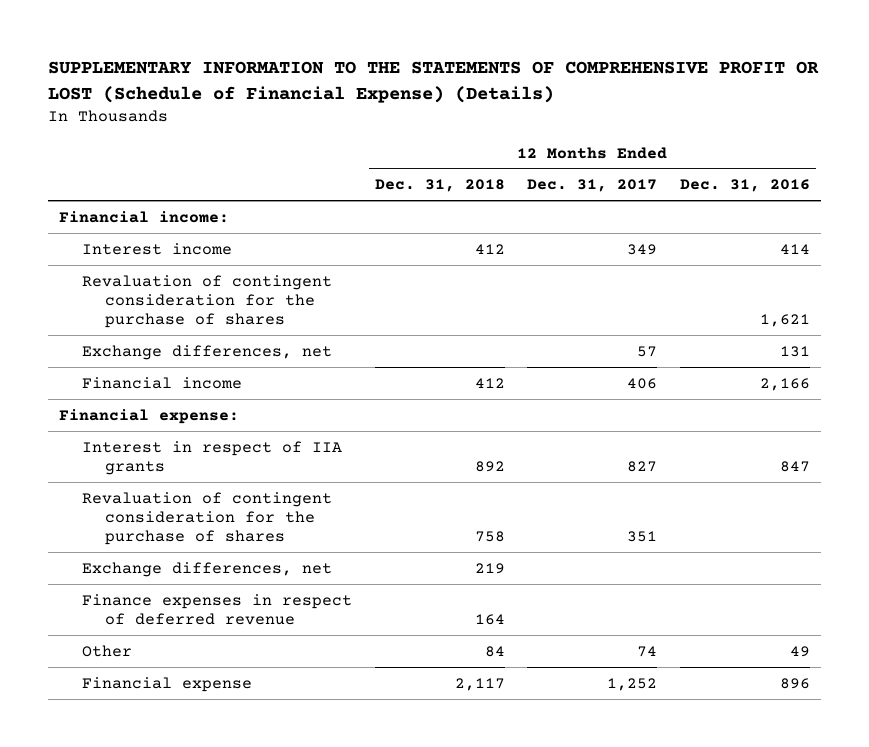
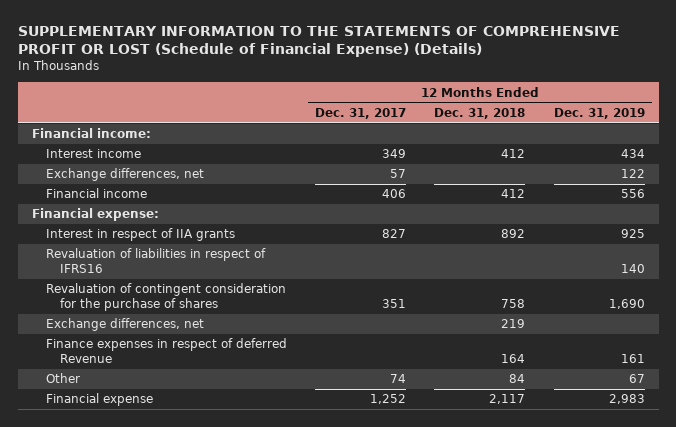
- | 12 Months Ended Dec. 31, 2018 | 12 Months Ended Dec. 31, 2017 | 12 Months Ended Dec. 31, 2016
+ | 12 Months Ended Dec. 31, 2017 | 12 Months Ended Dec. 31, 2018 | 12 Months Ended Dec. 31, 2019
- Revaluation of contingent consideration for the purchase of shares | | | 1,621
+ Revaluation of liabilities in respect of IFRS16 | | | 140
- Finance expenses in respect of deferred revenue | 164 | |
+ Finance expenses in respect of deferred Revenue | | 164 | 161

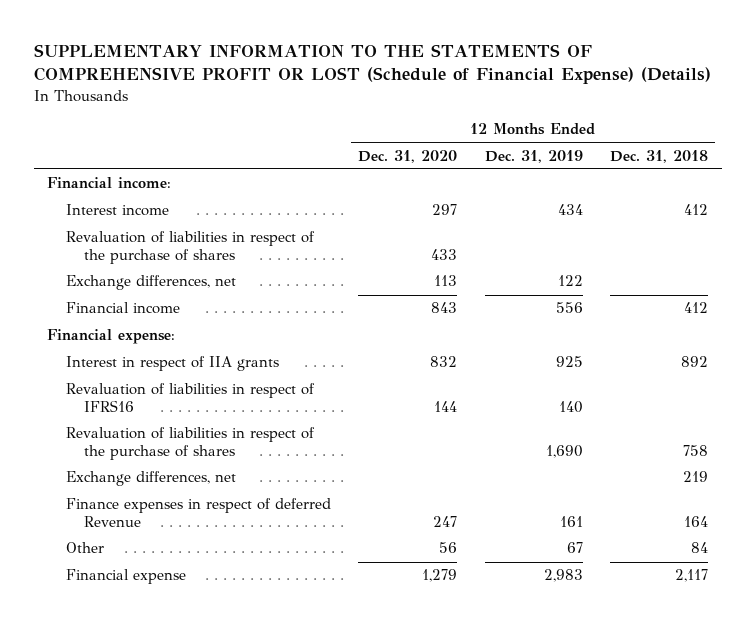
- | 12 Months Ended Dec. 31, 2017 | 12 Months Ended Dec. 31, 2018 | 12 Months Ended Dec. 31, 2019
+ | 12 Months Ended Dec. 31, 2020 | 12 Months Ended Dec. 31, 2019 | 12 Months Ended Dec. 31, 2018
+ Revaluation of liabilities in respect of the purchase of shares | 433 | |
- Revaluation of contingent consideration for the purchase of shares | 351 | 758 | 1,690
+ Revaluation of liabilities in respect of the purchase of shares | | 1,690 | 758

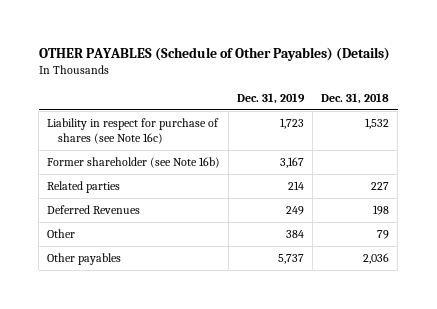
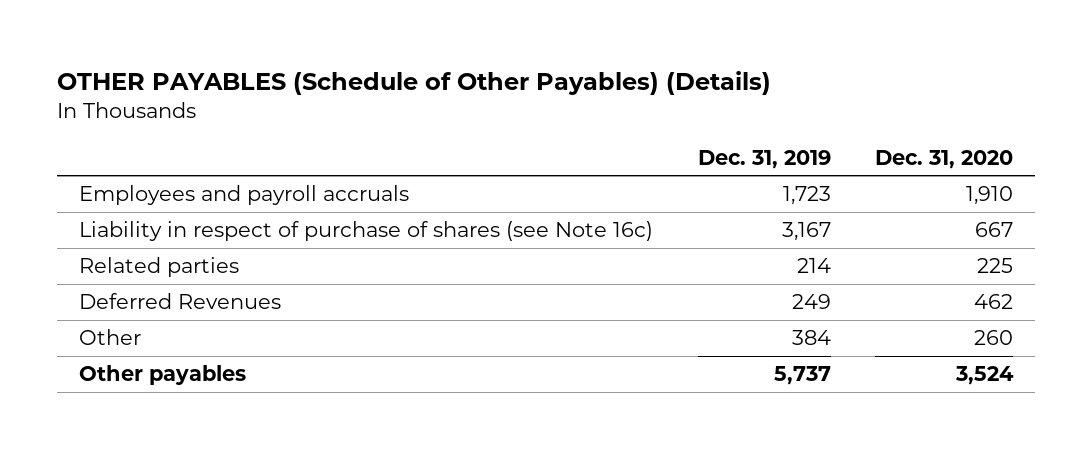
- | Dec. 31, 2019 | Dec. 31, 2018
+ | Dec. 31, 2019 | Dec. 31, 2020
- Liability in respect for purchase of shares (see Note 16c) | 1,723 | 1,532
- Former shareholder (see Note 16b) | 3,167 |
+ Employees and payroll accruals | 1,723 | 1,910
+ Liability in respect of purchase of shares (see Note 16c) | 3,167 | 667

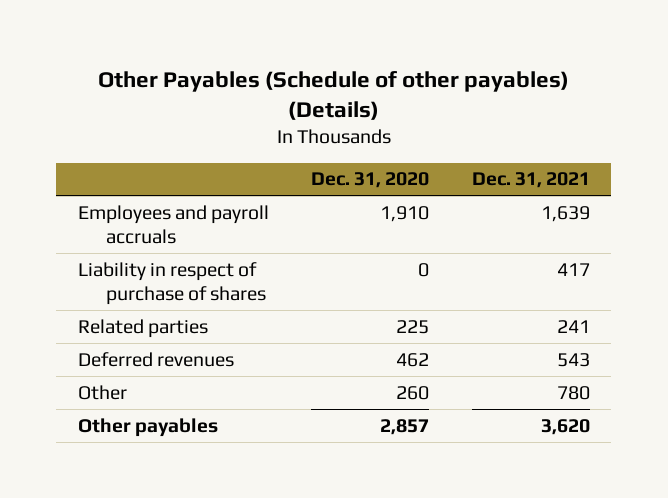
- OTHER PAYABLES (Schedule of Other Payables) (Details)
+ Other Payables (Schedule of other payables) (Details)
- | Dec. 31, 2019 | Dec. 31, 2020
+ | Dec. 31, 2020 | Dec. 31, 2021
- Liability in respect of purchase of shares (see Note 16c) | 3,167 | 667
+ Liability in respect of purchase of shares | 0 | 417
- Deferred Revenues | 249 | 462
+ Deferred revenues | 462 | 543
- Other payables | 5,737 | 3,524
+ Other payables | 2,857 | 3,620

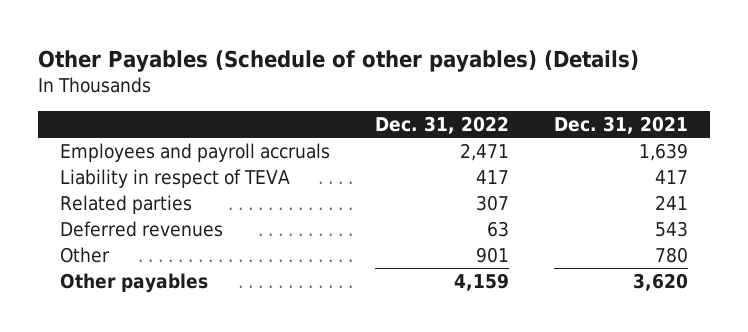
- | Dec. 31, 2020 | Dec. 31, 2021
+ | Dec. 31, 2022 | Dec. 31, 2021
- Liability in respect of purchase of shares | 0 | 417
+ Liability in respect of TEVA | 417 | 417

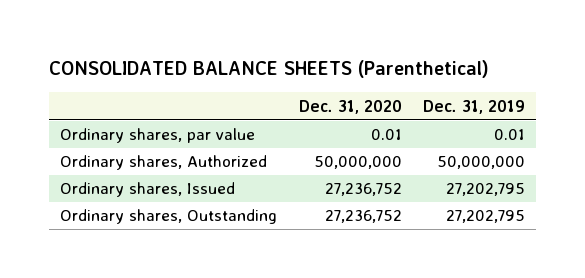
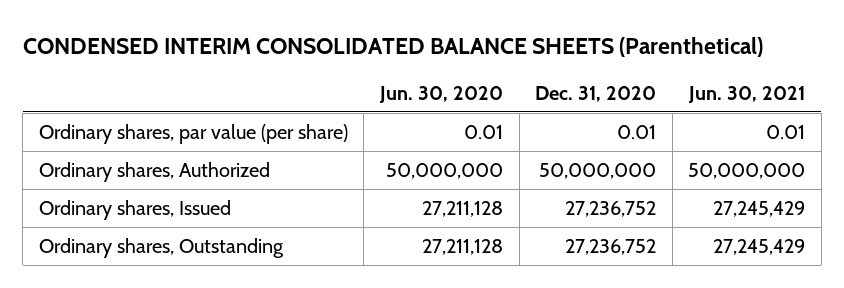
- CONSOLIDATED BALANCE SHEETS (Parenthetical)
+ CONDENSED INTERIM CONSOLIDATED BALANCE SHEETS (Parenthetical)
- | Dec. 31, 2020 | Dec. 31, 2019
+ | Jun. 30, 2020 | Dec. 31, 2020 | Jun. 30, 2021
- Ordinary shares, par value | 0.01 | 0.01
+ Ordinary shares, par value (per share) | 0.01 | 0.01 | 0.01

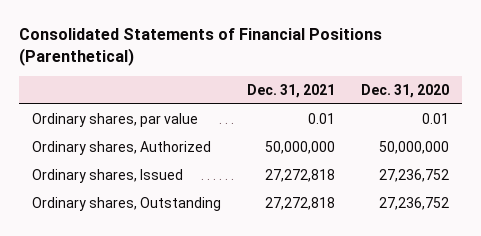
- CONDENSED INTERIM CONSOLIDATED BALANCE SHEETS (Parenthetical)
+ Consolidated Statements of Financial Positions (Parenthetical)
- | Jun. 30, 2020 | Dec. 31, 2020 | Jun. 30, 2021
+ | Dec. 31, 2021 | Dec. 31, 2020
- Ordinary shares, par value (per share) | 0.01 | 0.01 | 0.01
+ Ordinary shares, par value | 0.01 | 0.01

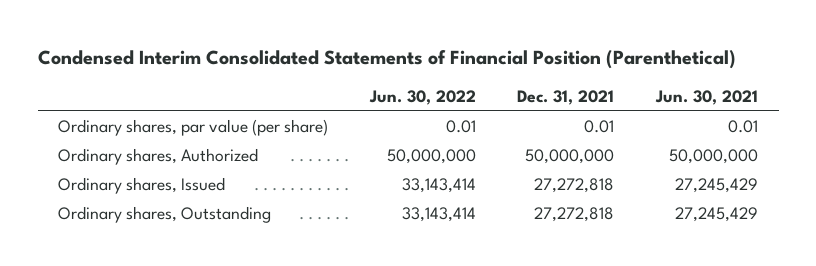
- Consolidated Statements of Financial Positions (Parenthetical)
+ Condensed Interim Consolidated Statements of Financial Position (Parenthetical)
- | Dec. 31, 2021 | Dec. 31, 2020
+ | Jun. 30, 2022 | Dec. 31, 2021 | Jun. 30, 2021
- Ordinary shares, par value | 0.01 | 0.01
+ Ordinary shares, par value (per share) | 0.01 | 0.01 | 0.01

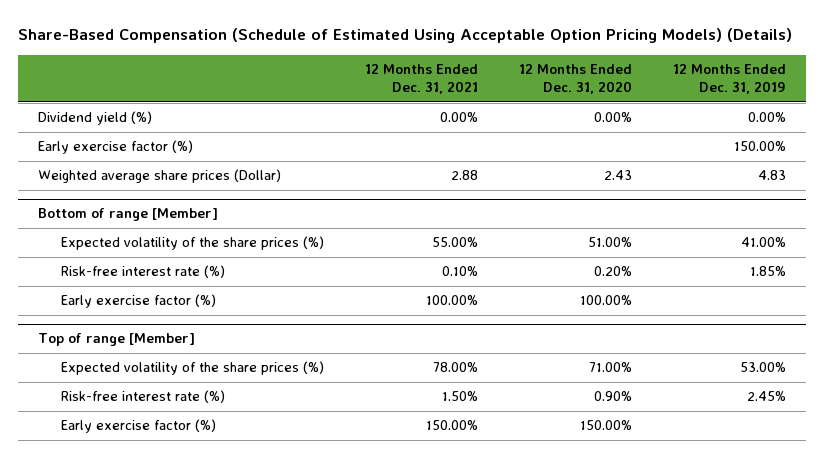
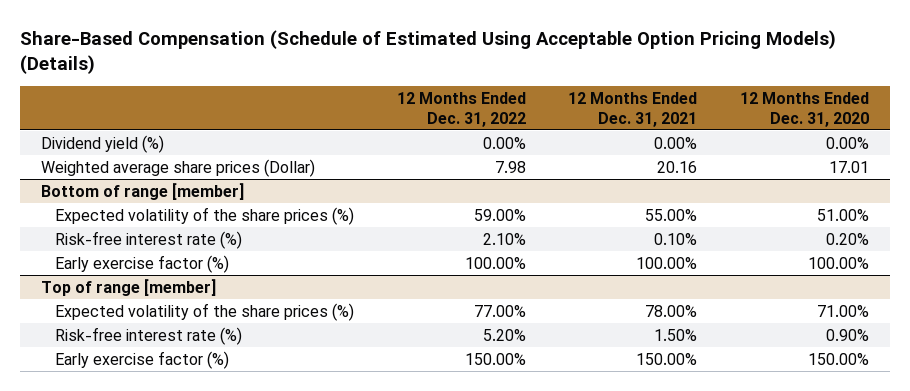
- | 12 Months Ended Dec. 31, 2021 | 12 Months Ended Dec. 31, 2020 | 12 Months Ended Dec. 31, 2019
+ | 12 Months Ended Dec. 31, 2022 | 12 Months Ended Dec. 31, 2021 | 12 Months Ended Dec. 31, 2020
- Early exercise factor (%) | | | 150.00%
- Weighted average share prices (Dollar) | 2.88 | 2.43 | 4.83
- Bottom of range [Member]
+ Weighted average share prices (Dollar) | 7.98 | 20.16 | 17.01
+ Bottom of range [member]
- Top of range [Member]
+ Top of range [member]

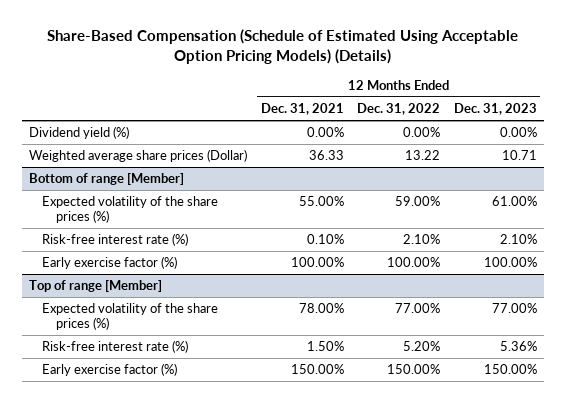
- | 12 Months Ended Dec. 31, 2022 | 12 Months Ended Dec. 31, 2021 | 12 Months Ended Dec. 31, 2020
+ | 12 Months Ended Dec. 31, 2021 | 12 Months Ended Dec. 31, 2022 | 12 Months Ended Dec. 31, 2023
- Weighted average share prices (Dollar) | 7.98 | 20.16 | 17.01
- Bottom of range [member]
+ Weighted average share prices (Dollar) | 36.33 | 13.22 | 10.71
+ Bottom of range [Member]
- Top of range [member]
+ Top of range [Member]

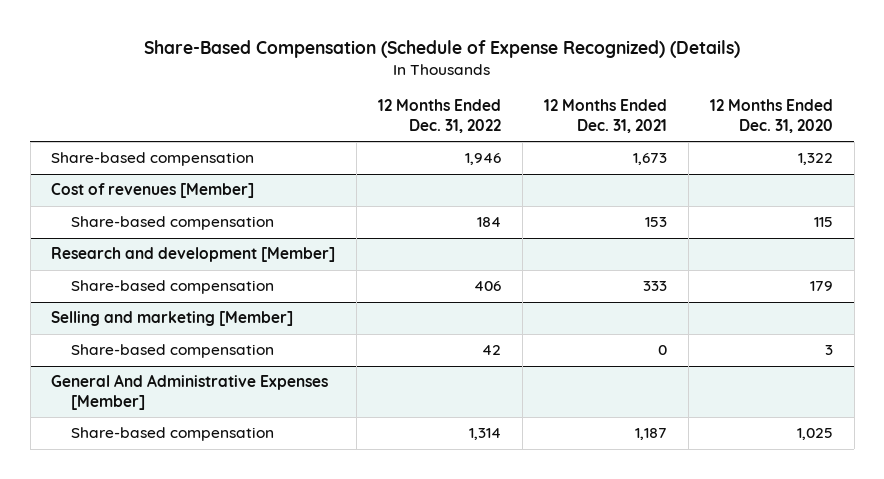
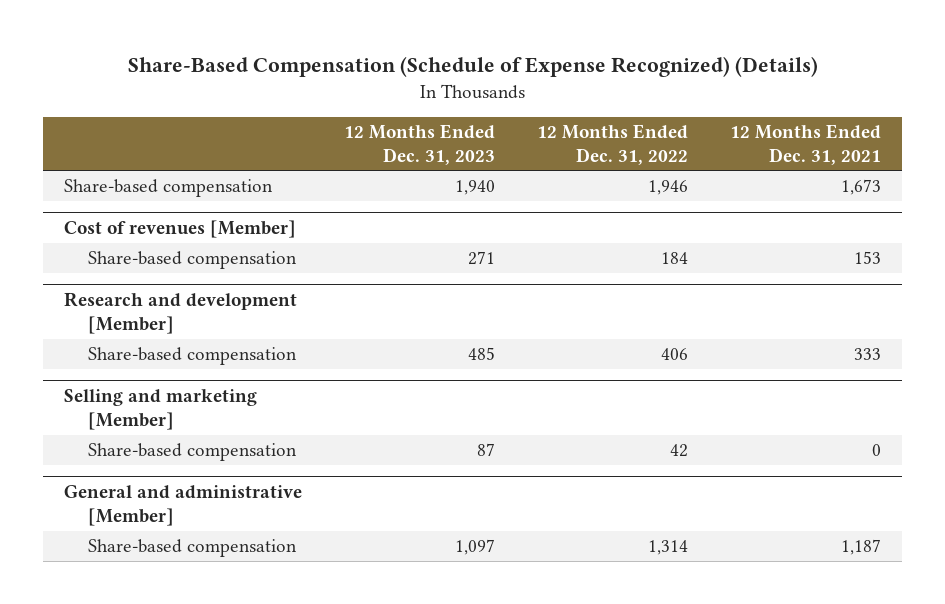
- | 12 Months Ended Dec. 31, 2022 | 12 Months Ended Dec. 31, 2021 | 12 Months Ended Dec. 31, 2020
+ | 12 Months Ended Dec. 31, 2023 | 12 Months Ended Dec. 31, 2022 | 12 Months Ended Dec. 31, 2021
- General And Administrative Expenses [Member]
+ General and administrative [Member]

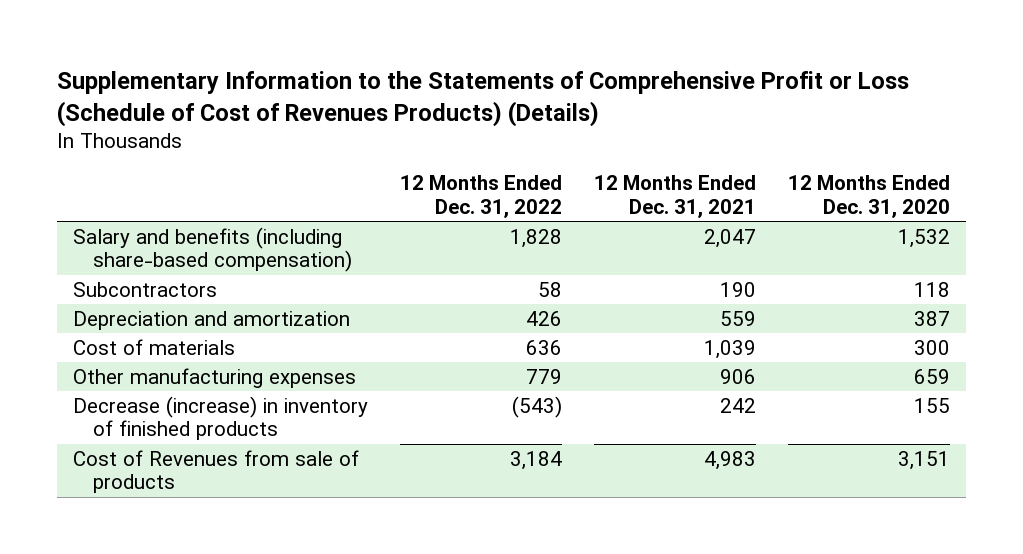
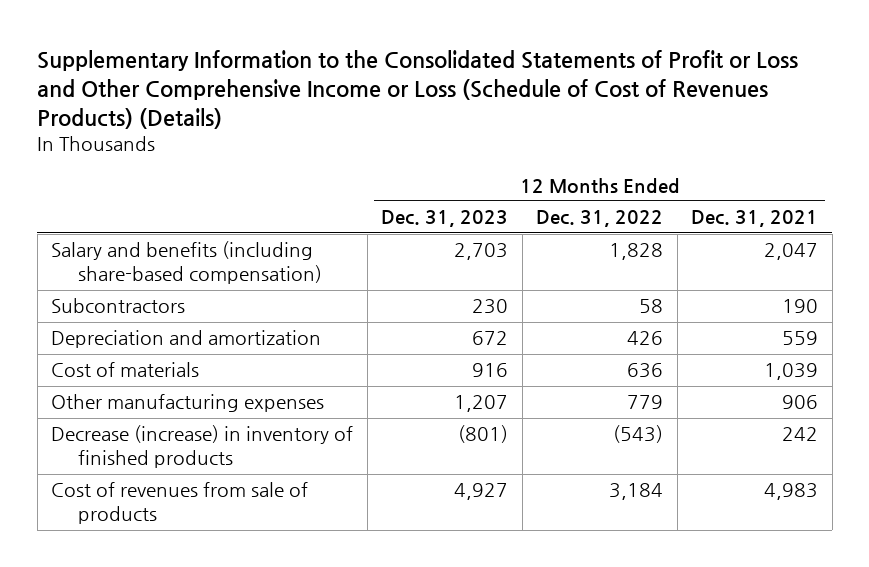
- Supplementary Information to the Statements of Comprehensive Profit or Loss (Schedule of Cost of Revenues Products) (Details)
+ Supplementary Information to the Consolidated Statements of Profit or Loss and Other Comprehensive Income or Loss (Schedule of Cost of Revenues Products) (Details)
- | 12 Months Ended Dec. 31, 2022 | 12 Months Ended Dec. 31, 2021 | 12 Months Ended Dec. 31, 2020
+ | 12 Months Ended Dec. 31, 2023 | 12 Months Ended Dec. 31, 2022 | 12 Months Ended Dec. 31, 2021
- Cost of Revenues from sale of products | 3,184 | 4,983 | 3,151
+ Cost of revenues from sale of products | 4,927 | 3,184 | 4,983

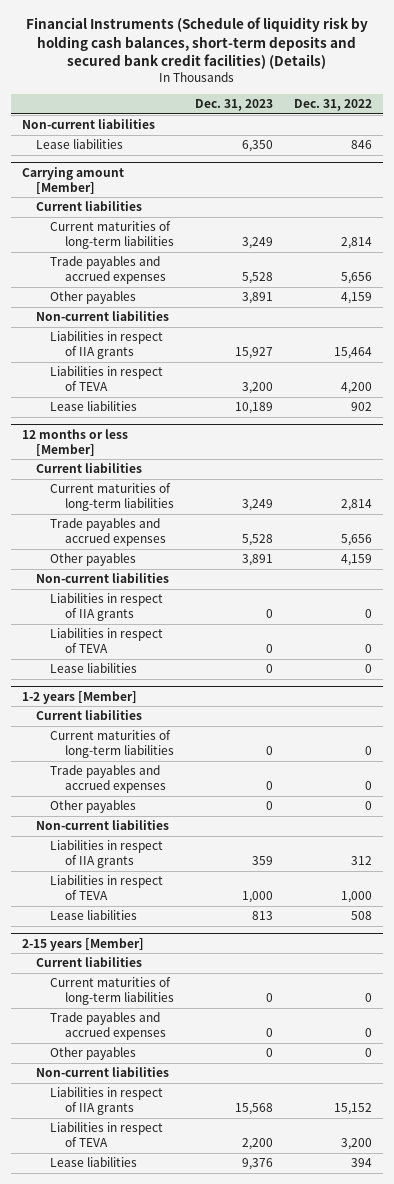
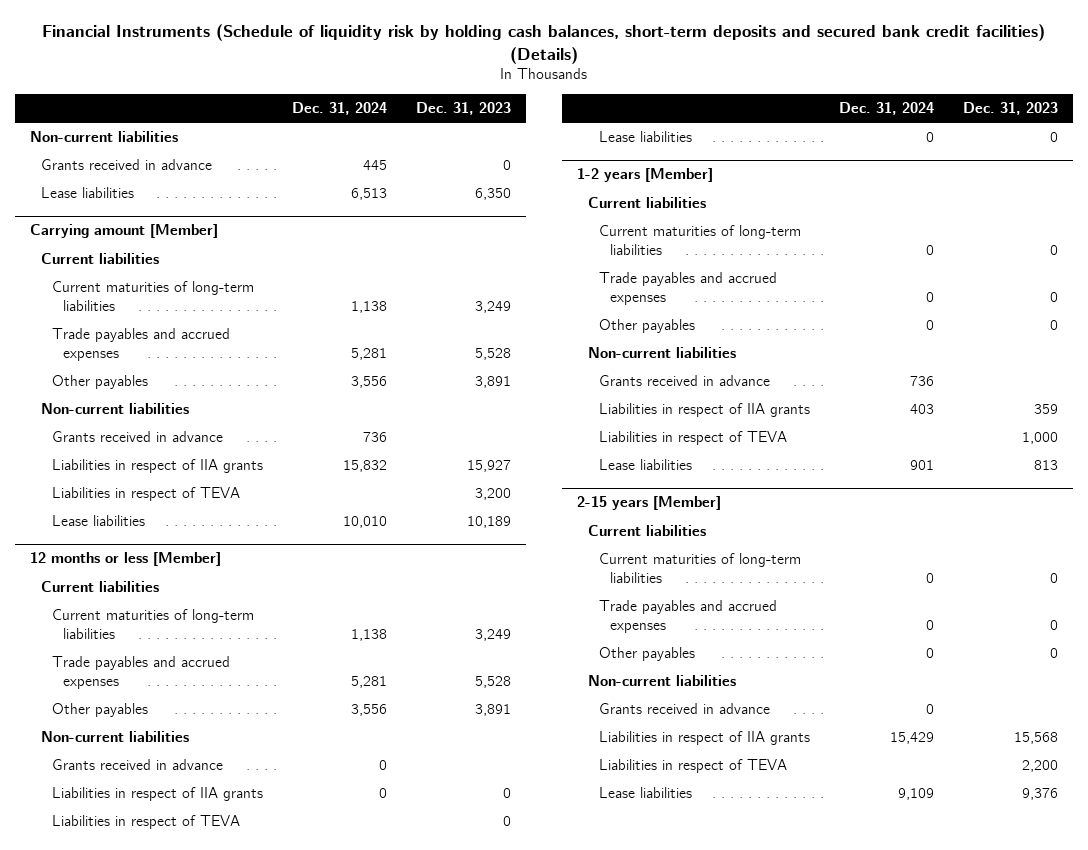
- | Dec. 31, 2023 | Dec. 31, 2022
+ | Dec. 31, 2024 | Dec. 31, 2023
+ Grants received in advance | 445 | 0
@ Carrying amount [Member]
+ Grants received in advance | 736 |
@ 12 months or less [Member]
+ Grants received in advance | 0 |
@ 1-2 years [Member]
+ Grants received in advance | 736 |
@ 2-15 years [Member]
+ Grants received in advance | 0 |

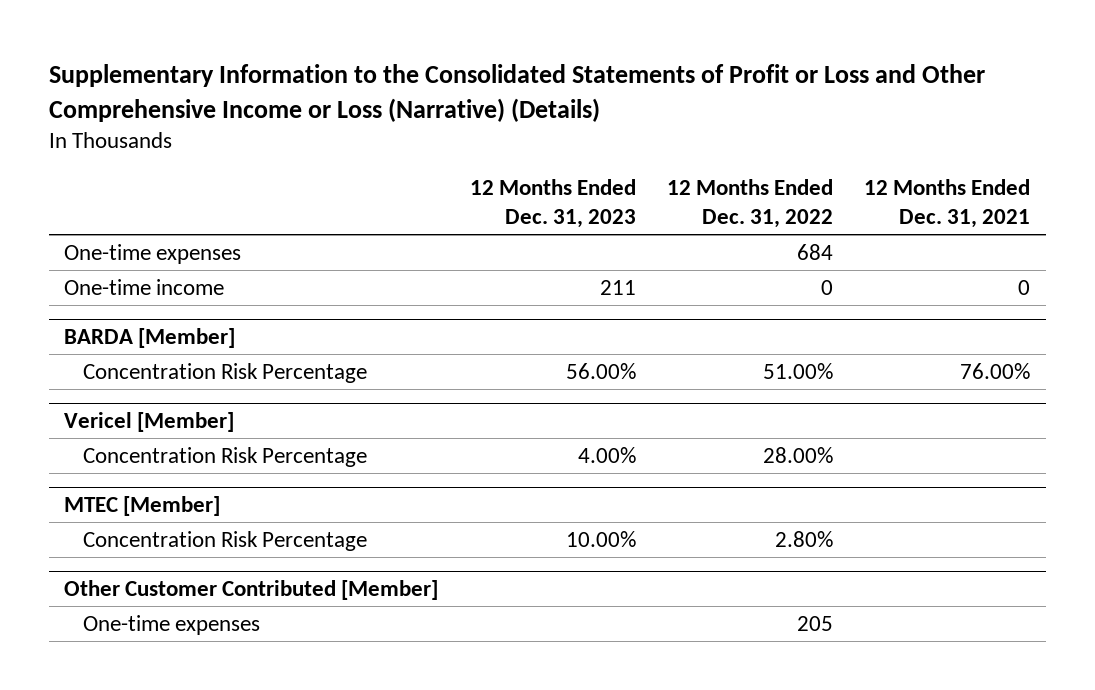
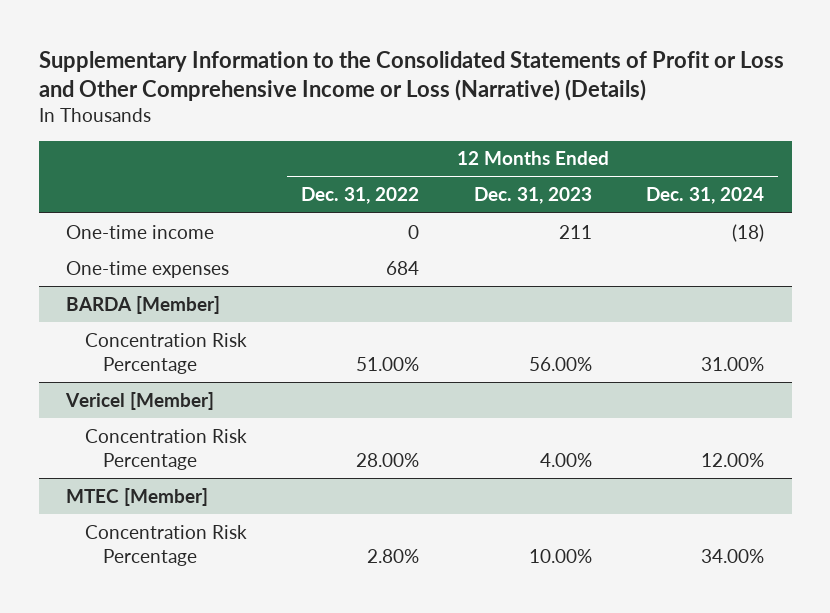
- | 12 Months Ended Dec. 31, 2023 | 12 Months Ended Dec. 31, 2022 | 12 Months Ended Dec. 31, 2021
+ | 12 Months Ended Dec. 31, 2022 | 12 Months Ended Dec. 31, 2023 | 12 Months Ended Dec. 31, 2024
moved down: One-time expenses | 684 | |
- Other Customer Contributed [Member]
- One-time expenses | | 205 |

